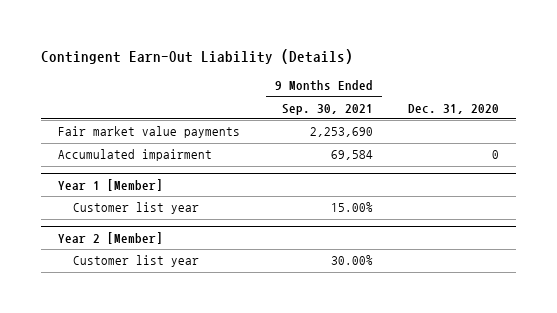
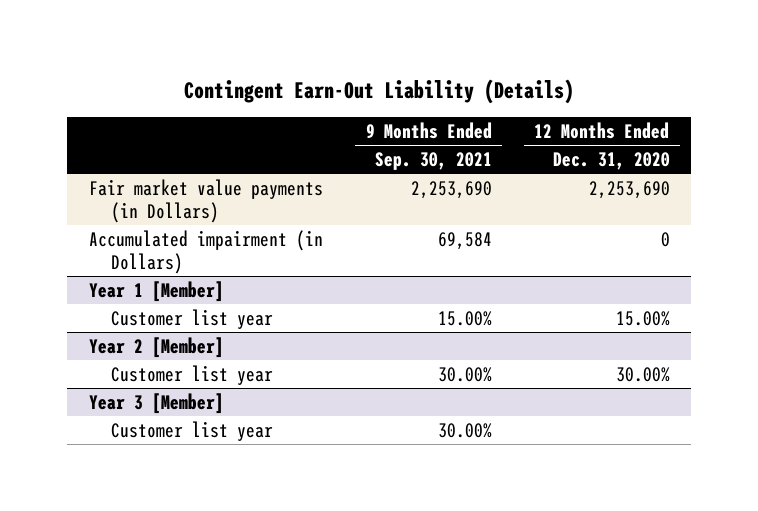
- | 9 Months Ended Sep. 30, 2021 | Dec. 31, 2020
+ | 9 Months Ended Sep. 30, 2021 | 12 Months Ended Dec. 31, 2020
- Fair market value payments | 2,253,690 |
- Accumulated impairment | 69,584 | 0
+ Fair market value payments (in Dollars) | 2,253,690 | 2,253,690
+ Accumulated impairment (in Dollars) | 69,584 | 0
+ Year 3 [Member]
+ Customer list year | 30.00% |

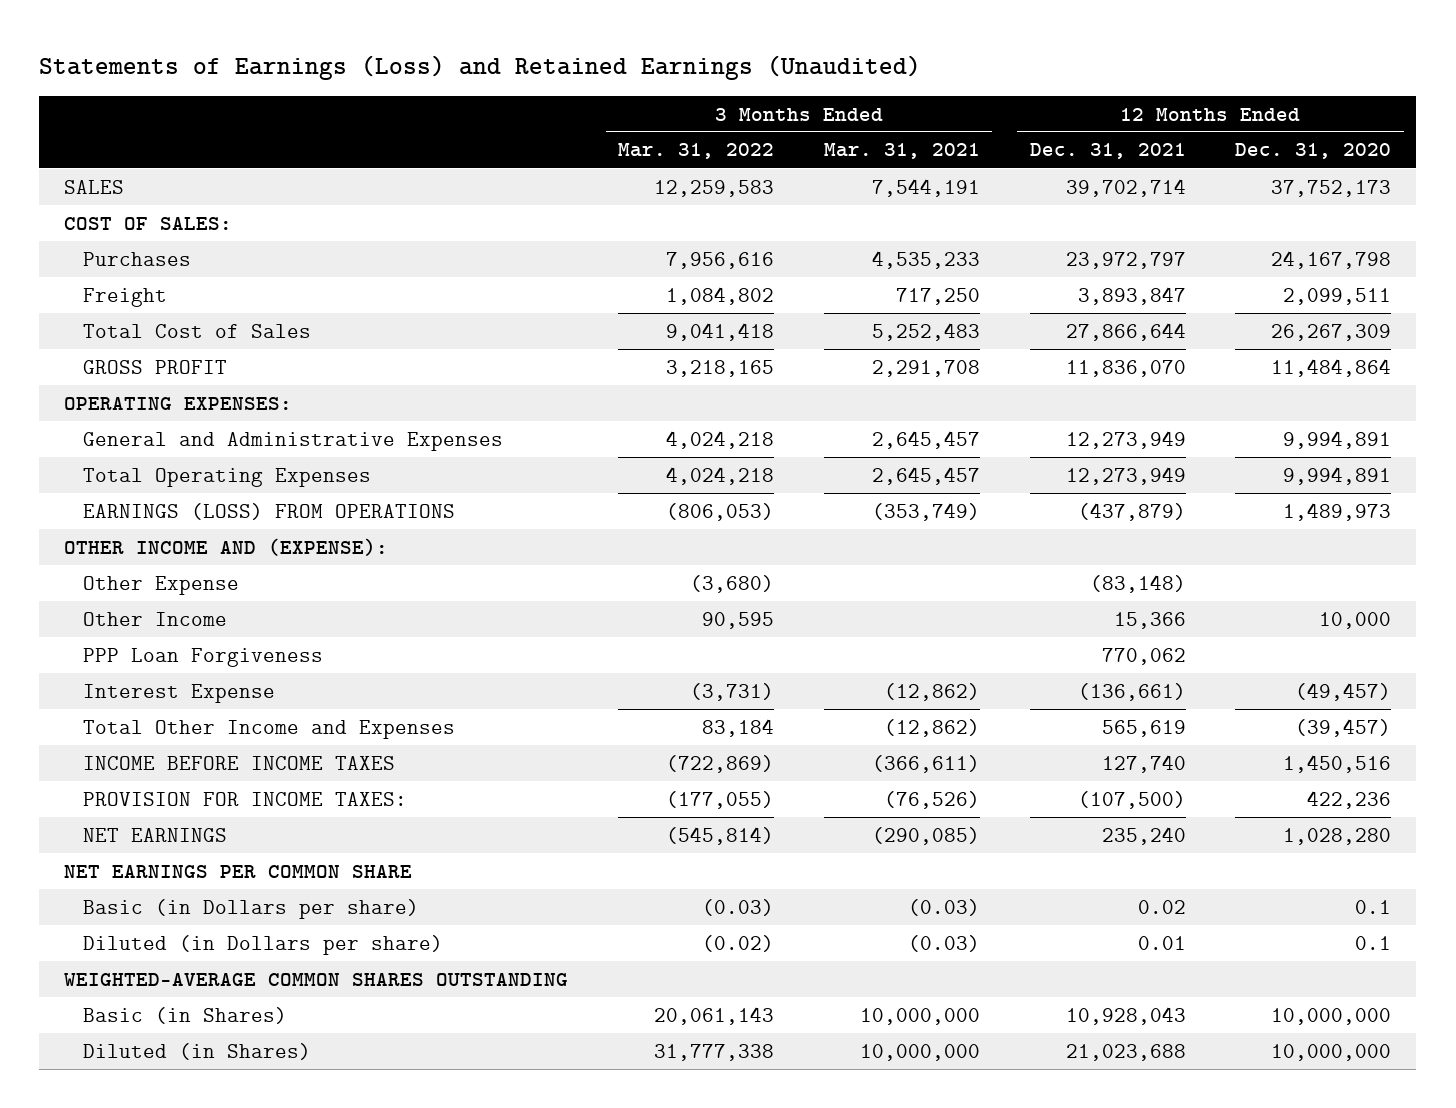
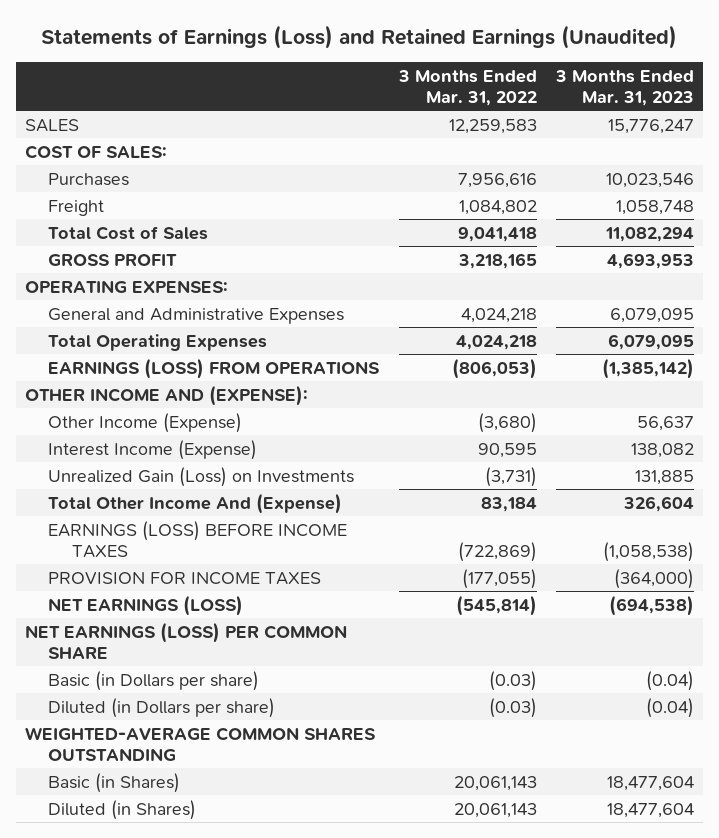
- | 3 Months Ended Mar. 31, 2022 | 3 Months Ended Mar. 31, 2021 | 12 Months Ended Dec. 31, 2021 | 12 Months Ended Dec. 31, 2020
+ | 3 Months Ended Mar. 31, 2022 | 3 Months Ended Mar. 31, 2023
- Other Expense | (3,680) | | (83,148) |
- Other Income | 90,595 | | 15,366 | 10,000
- PPP Loan Forgiveness | | | 770,062 |
- Interest Expense | (3,731) | (12,862) | (136,661) | (49,457)
- Total Other Income and Expenses | 83,184 | (12,862) | 565,619 | (39,457)
- INCOME BEFORE INCOME TAXES | (722,869) | (366,611) | 127,740 | 1,450,516
- PROVISION FOR INCOME TAXES: | (177,055) | (76,526) | (107,500) | 422,236
- NET EARNINGS | (545,814) | (290,085) | 235,240 | 1,028,280
- NET EARNINGS PER COMMON SHARE
+ Other Income (Expense) | (3,680) | 56,637
+ Interest Income (Expense) | 90,595 | 138,082
+ Unrealized Gain (Loss) on Investments | (3,731) | 131,885
+ Total Other Income And (Expense) | 83,184 | 326,604
+ EARNINGS (LOSS) BEFORE INCOME TAXES | (722,869) | (1,058,538)
+ PROVISION FOR INCOME TAXES | (177,055) | (364,000)
+ NET EARNINGS (LOSS) | (545,814) | (694,538)
+ NET EARNINGS (LOSS) PER COMMON SHARE
- Diluted (in Dollars per share) | (0.02) | (0.03) | 0.01 | 0.1
+ Diluted (in Dollars per share) | (0.03) | (0.04)
- Diluted (in Shares) | 31,777,338 | 10,000,000 | 21,023,688 | 10,000,000
+ Diluted (in Shares) | 20,061,143 | 18,477,604

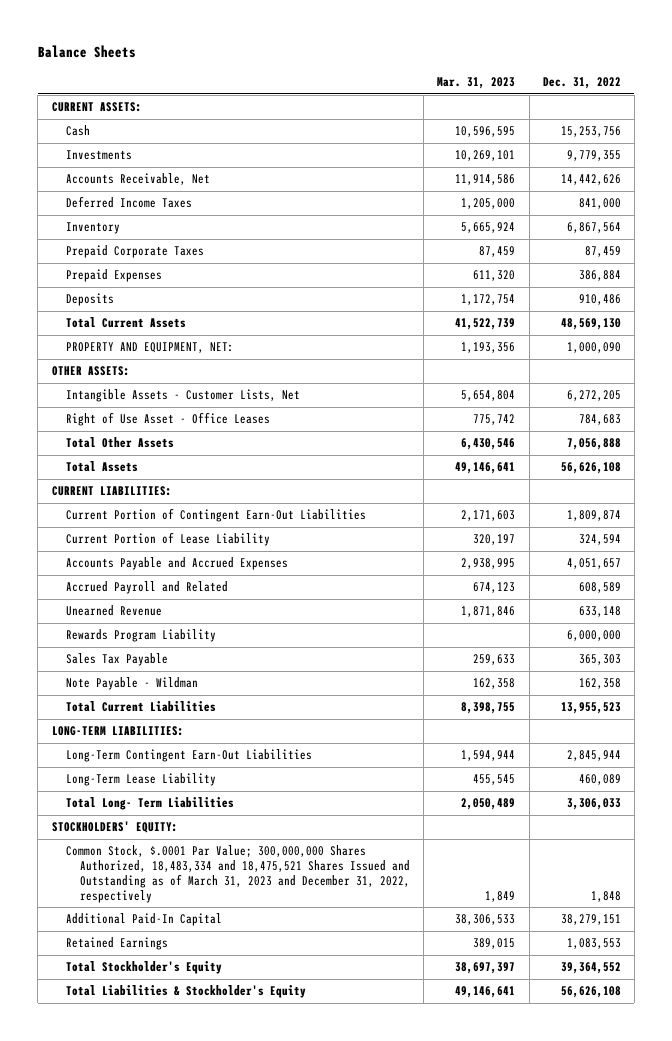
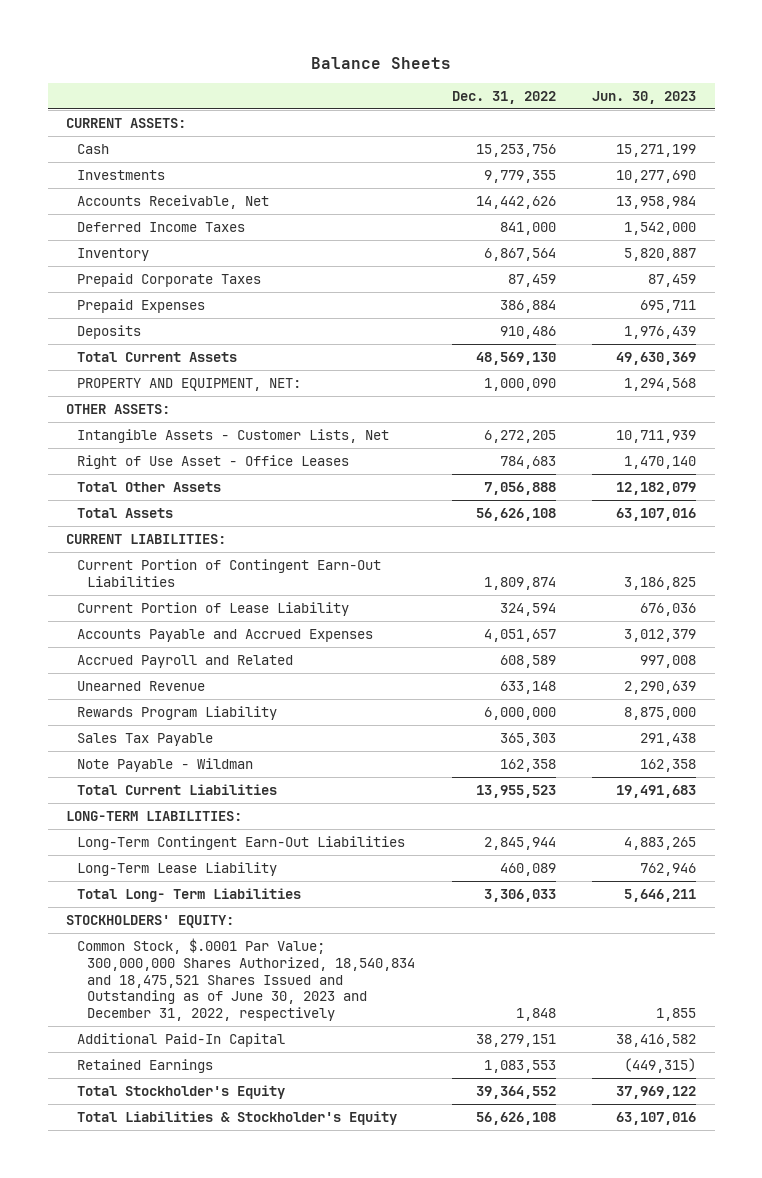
- | Mar. 31, 2023 | Dec. 31, 2022
+ | Dec. 31, 2022 | Jun. 30, 2023
- Common Stock, $.0001 Par Value; 300,000,000 Shares Authorized, 18,483,334 and 18,475,521 Shares Issued and Outstanding as of March 31, 2023 and December 31, 2022, respectively | 1,849 | 1,848
+ Common Stock, $.0001 Par Value; 300,000,000 Shares Authorized, 18,540,834 and 18,475,521 Shares Issued and Outstanding as of June 30, 2023 and December 31, 2022, respectively | 1,848 | 1,855

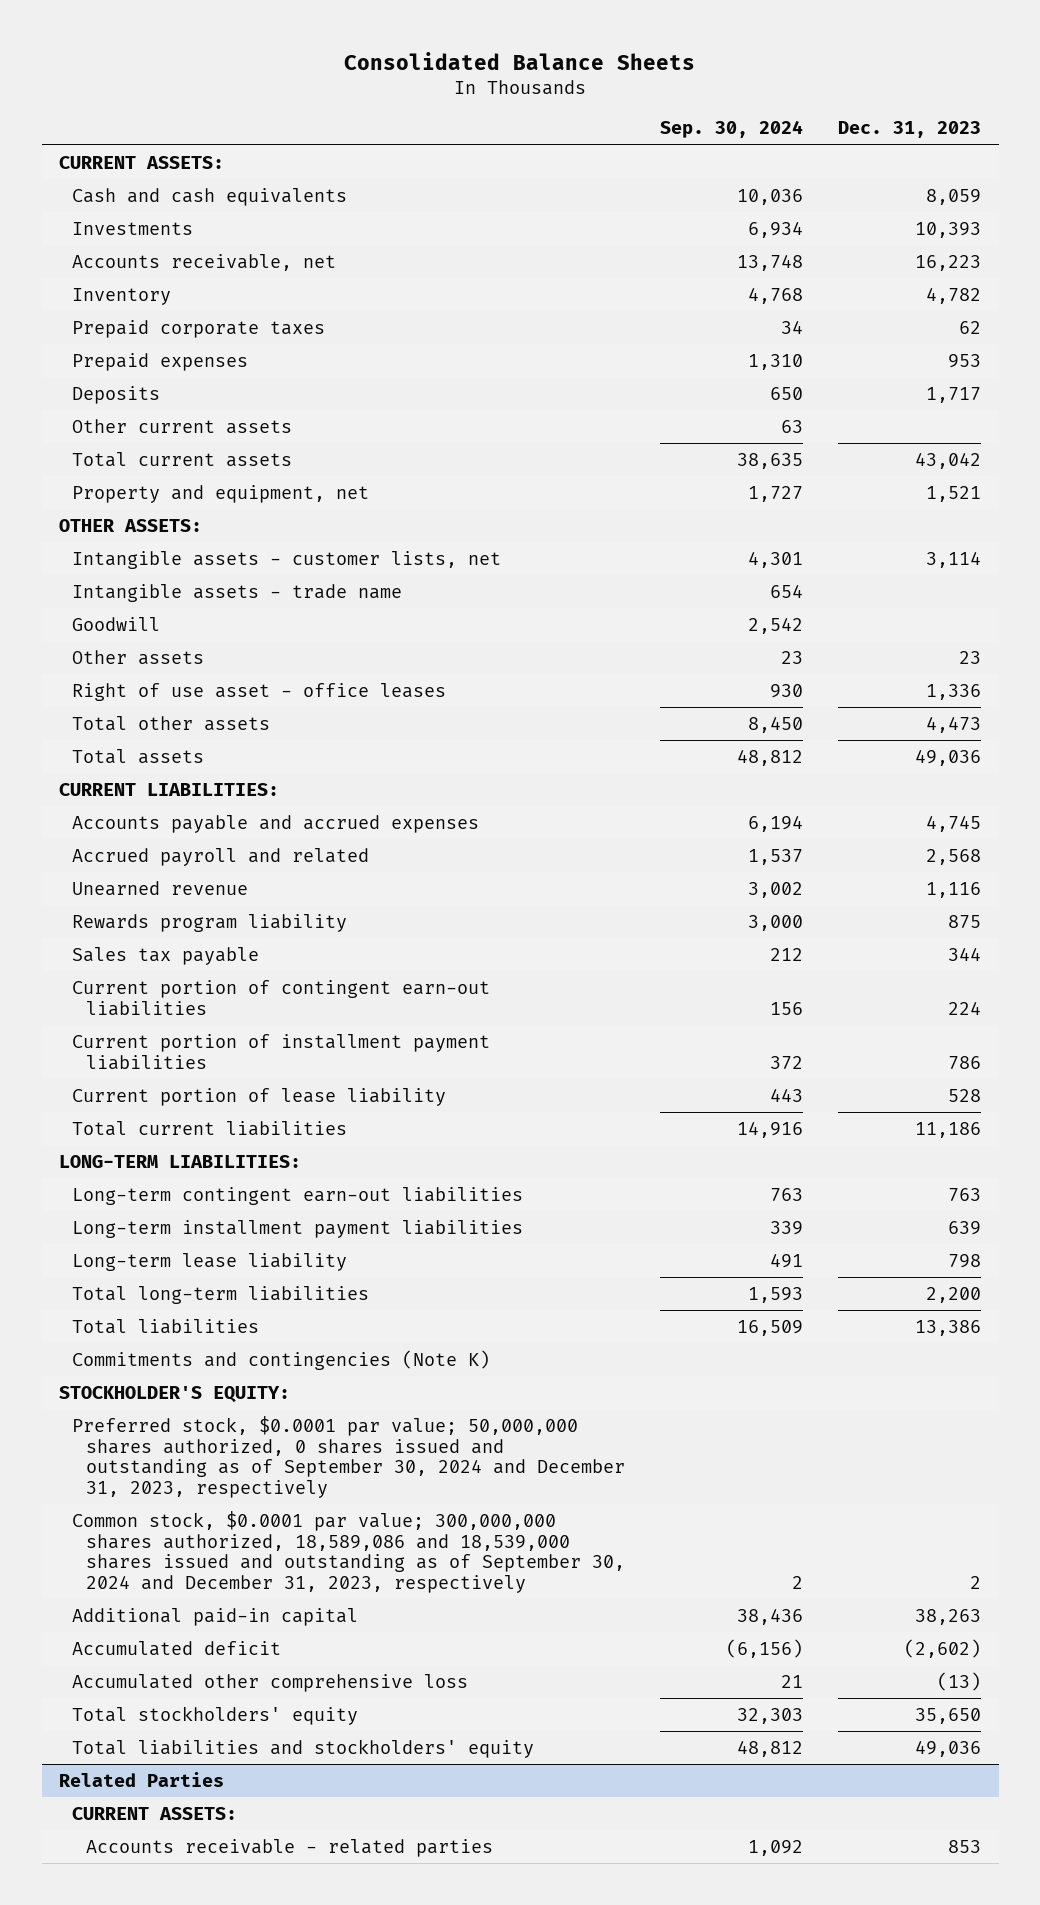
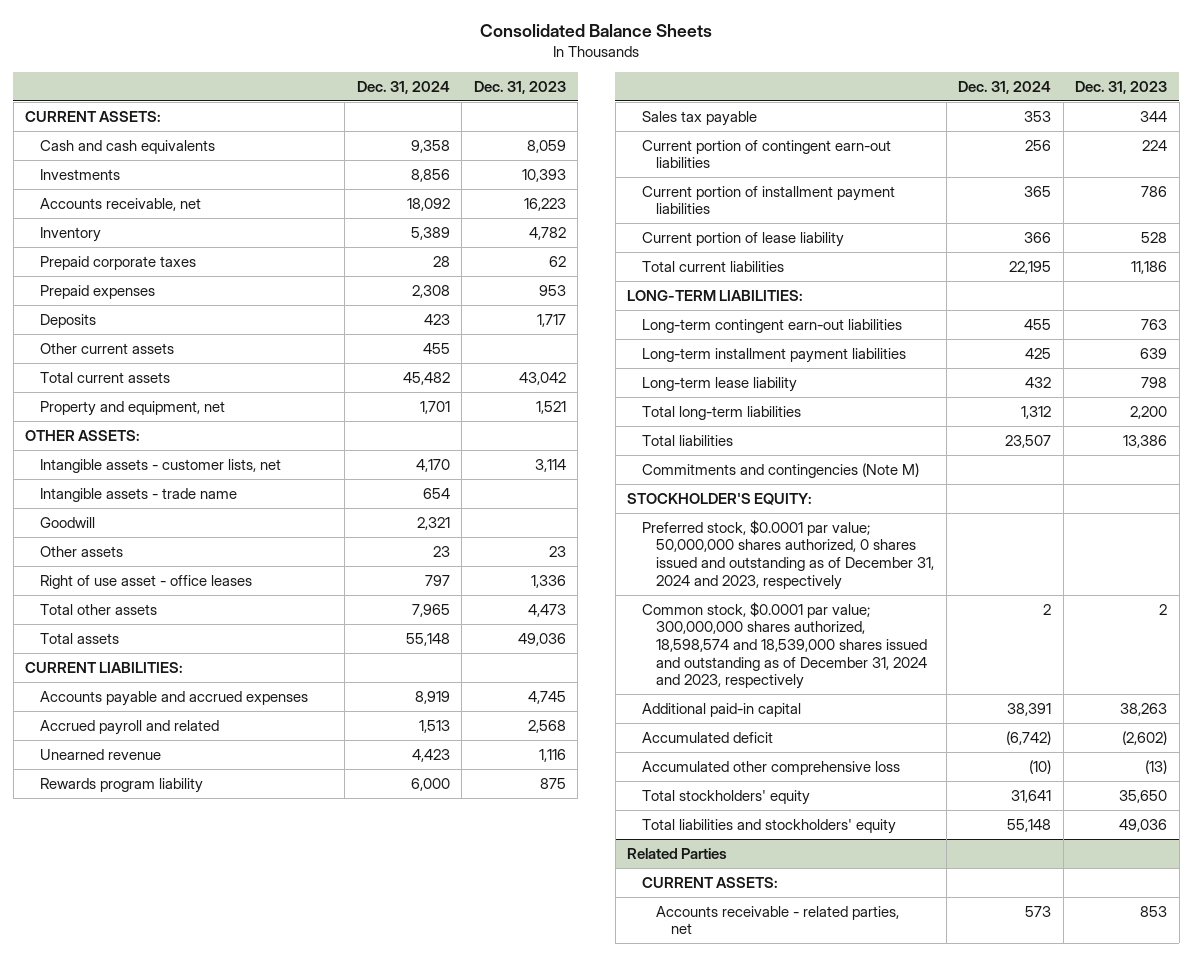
- | Sep. 30, 2024 | Dec. 31, 2023
+ | Dec. 31, 2024 | Dec. 31, 2023
- Commitments and contingencies (Note K)
+ Commitments and contingencies (Note M)
- Preferred stock, $0.0001 par value; 50,000,000 shares authorized, 0 shares issued and outstanding as of September 30, 2024 and December 31, 2023, respectively
- Common stock, $0.0001 par value; 300,000,000 shares authorized, 18,589,086 and 18,539,000 shares issued and outstanding as of September 30, 2024 and December 31, 2023, respectively | 2 | 2
+ Preferred stock, $0.0001 par value; 50,000,000 shares authorized, 0 shares issued and outstanding as of December 31, 2024 and 2023, respectively
+ Common stock, $0.0001 par value; 300,000,000 shares authorized, 18,598,574 and 18,539,000 shares issued and outstanding as of December 31, 2024 and 2023, respectively | 2 | 2
@ Related Parties
- Accounts receivable - related parties | 1,092 | 853
+ Accounts receivable - related parties, net | 573 | 853

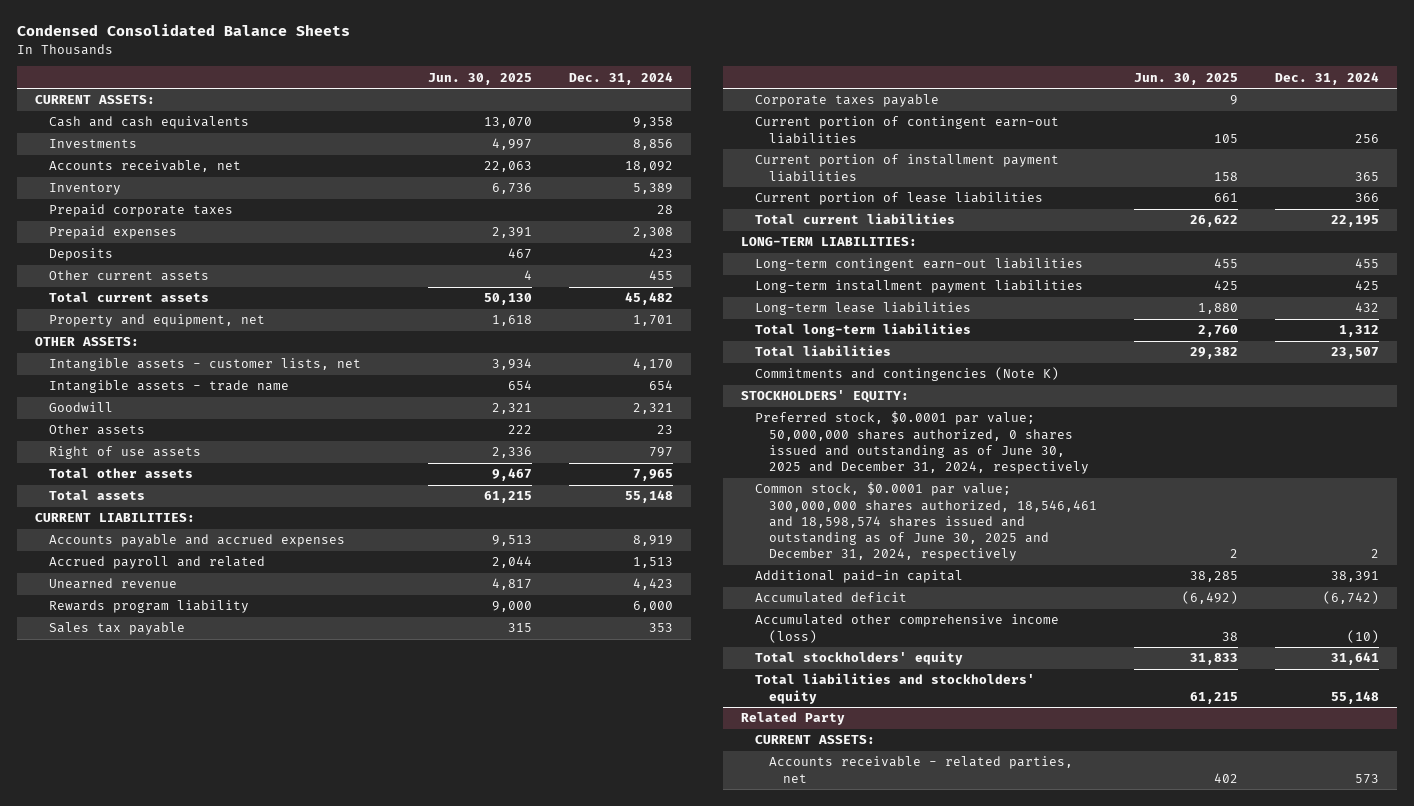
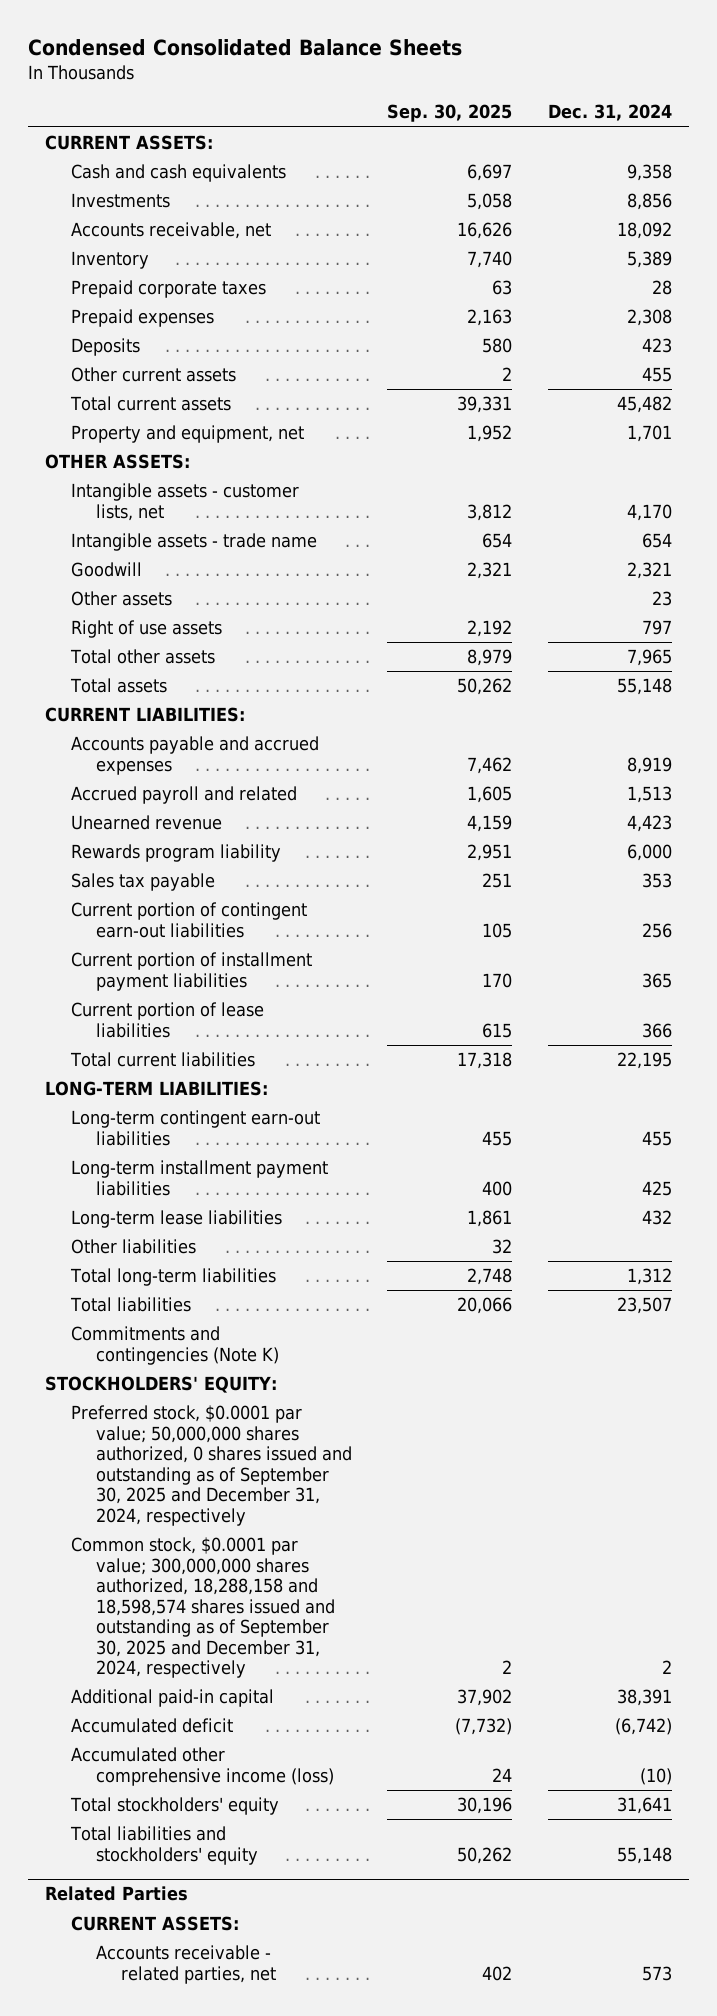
- | Jun. 30, 2025 | Dec. 31, 2024
+ | Sep. 30, 2025 | Dec. 31, 2024
- Corporate taxes payable | 9 |
+ Other liabilities | 32 |
- Preferred stock, $0.0001 par value; 50,000,000 shares authorized, 0 shares issued and outstanding as of June 30, 2025 and December 31, 2024, respectively
- Common stock, $0.0001 par value; 300,000,000 shares authorized, 18,546,461 and 18,598,574 shares issued and outstanding as of June 30, 2025 and December 31, 2024, respectively | 2 | 2
+ Preferred stock, $0.0001 par value; 50,000,000 shares authorized, 0 shares issued and outstanding as of September 30, 2025 and December 31, 2024, respectively
+ Common stock, $0.0001 par value; 300,000,000 shares authorized, 18,288,158 and 18,598,574 shares issued and outstanding as of September 30, 2025 and December 31, 2024, respectively | 2 | 2
- Related Party
+ Related Parties

